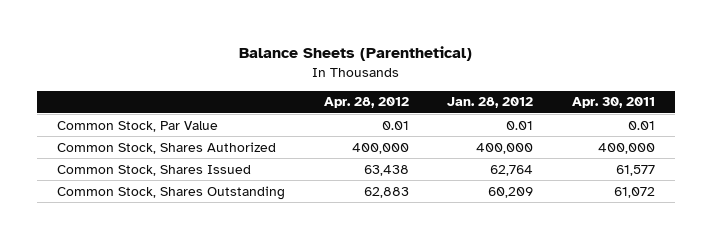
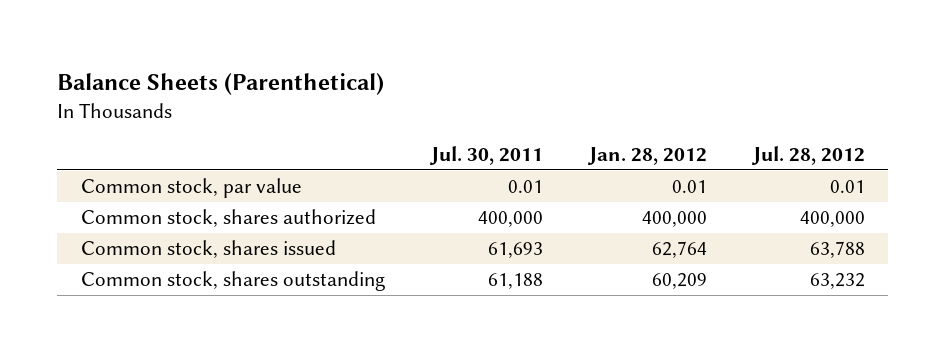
- | Apr. 28, 2012 | Jan. 28, 2012 | Apr. 30, 2011
+ | Jul. 30, 2011 | Jan. 28, 2012 | Jul. 28, 2012
- Common Stock, Par Value | 0.01 | 0.01 | 0.01
- Common Stock, Shares Authorized | 400,000 | 400,000 | 400,000
- Common Stock, Shares Issued | 63,438 | 62,764 | 61,577
- Common Stock, Shares Outstanding | 62,883 | 60,209 | 61,072
+ Common stock, par value | 0.01 | 0.01 | 0.01
+ Common stock, shares authorized | 400,000 | 400,000 | 400,000
+ Common stock, shares issued | 61,693 | 62,764 | 63,788
+ Common stock, shares outstanding | 61,188 | 60,209 | 63,232

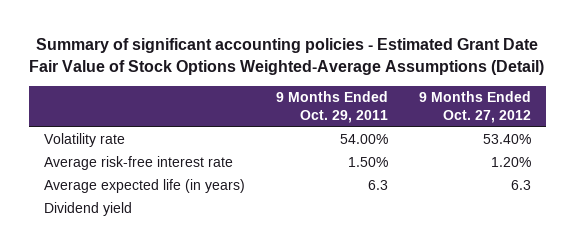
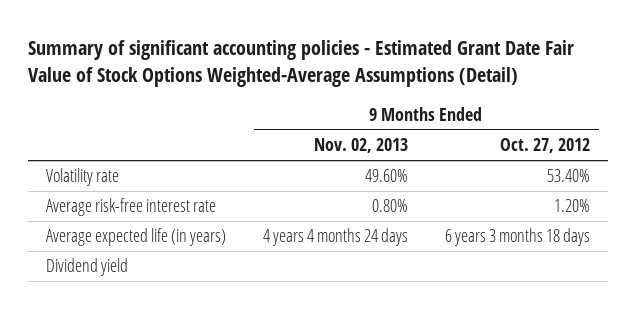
- | 9 Months Ended Oct. 29, 2011 | 9 Months Ended Oct. 27, 2012
+ | 9 Months Ended Nov. 02, 2013 | 9 Months Ended Oct. 27, 2012
- Average expected life (in years) | 6.3 | 6.3
+ Average expected life (in years) | 4 years 4 months 24 days | 6 years 3 months 18 days

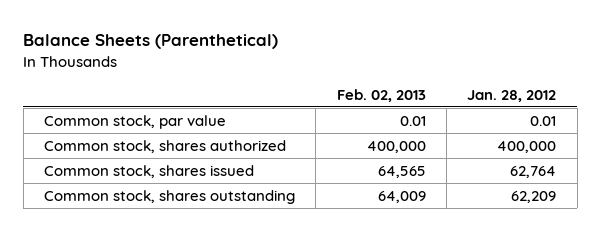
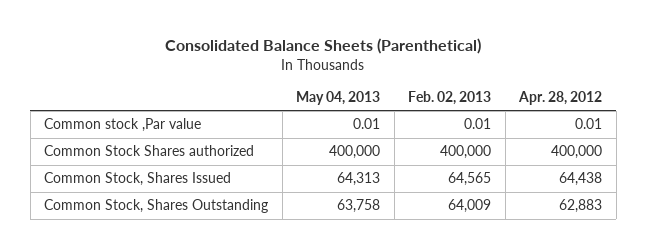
- Balance Sheets (Parenthetical)
+ Consolidated Balance Sheets (Parenthetical)
- | Feb. 02, 2013 | Jan. 28, 2012
+ | May 04, 2013 | Feb. 02, 2013 | Apr. 28, 2012
- Common stock, par value | 0.01 | 0.01
- Common stock, shares authorized | 400,000 | 400,000
- Common stock, shares issued | 64,565 | 62,764
- Common stock, shares outstanding | 64,009 | 62,209
+ Common stock ,Par value | 0.01 | 0.01 | 0.01
+ Common Stock Shares authorized | 400,000 | 400,000 | 400,000
+ Common Stock, Shares Issued | 64,313 | 64,565 | 64,438
+ Common Stock, Shares Outstanding | 63,758 | 64,009 | 62,883

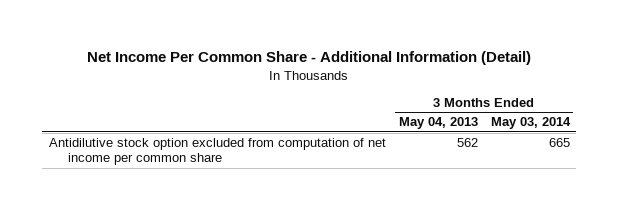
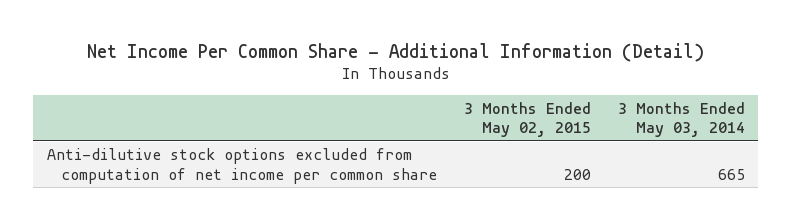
- | 3 Months Ended May 04, 2013 | 3 Months Ended May 03, 2014
+ | 3 Months Ended May 02, 2015 | 3 Months Ended May 03, 2014
- Antidilutive stock option excluded from computation of net income per common share | 562 | 665
+ Anti-dilutive stock options excluded from computation of net income per common share | 200 | 665

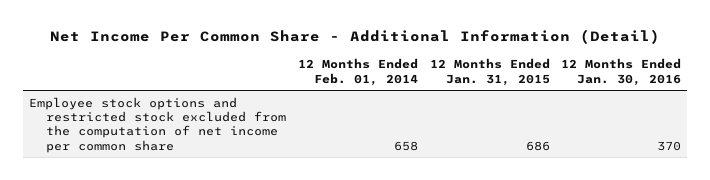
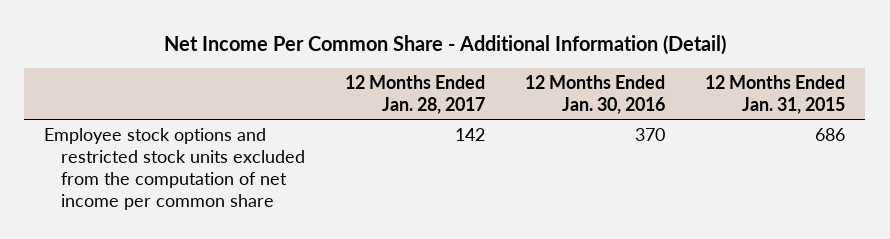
- | 12 Months Ended Feb. 01, 2014 | 12 Months Ended Jan. 31, 2015 | 12 Months Ended Jan. 30, 2016
+ | 12 Months Ended Jan. 28, 2017 | 12 Months Ended Jan. 30, 2016 | 12 Months Ended Jan. 31, 2015
- Employee stock options and restricted stock excluded from the computation of net income per common share | 658 | 686 | 370
+ Employee stock options and restricted stock units excluded from the computation of net income per common share | 142 | 370 | 686

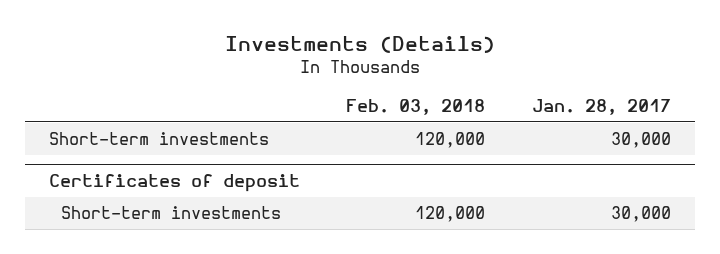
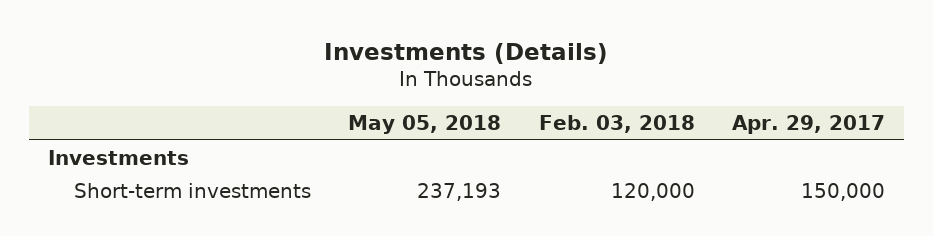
- | Feb. 03, 2018 | Jan. 28, 2017
+ | May 05, 2018 | Feb. 03, 2018 | Apr. 29, 2017
- Short-term investments | 120,000 | 30,000
- Certificates of deposit
+ Investments

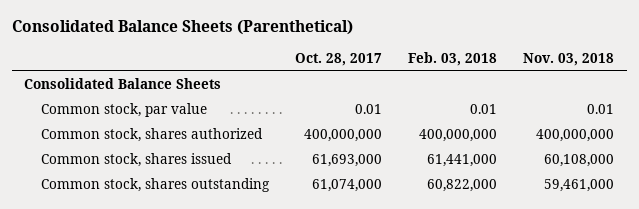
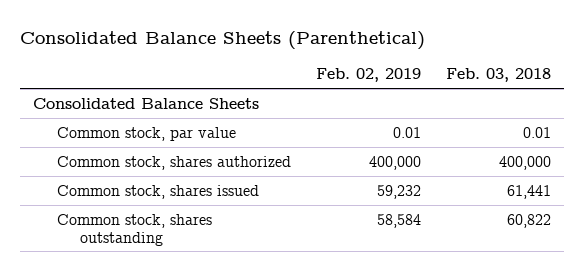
- | Oct. 28, 2017 | Feb. 03, 2018 | Nov. 03, 2018
+ | Feb. 02, 2019 | Feb. 03, 2018
- Common stock, shares authorized | 400,000,000 | 400,000,000 | 400,000,000
- Common stock, shares issued | 61,693,000 | 61,441,000 | 60,108,000
- Common stock, shares outstanding | 61,074,000 | 60,822,000 | 59,461,000
+ Common stock, shares authorized | 400,000 | 400,000
+ Common stock, shares issued | 59,232 | 61,441
+ Common stock, shares outstanding | 58,584 | 60,822

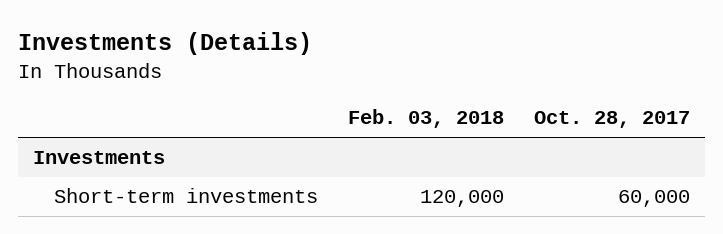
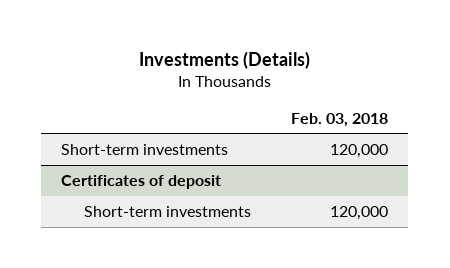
- | Feb. 03, 2018 | Oct. 28, 2017
+ | Feb. 03, 2018
- Investments
+ Certificates of deposit
+ Short-term investments | 120,000

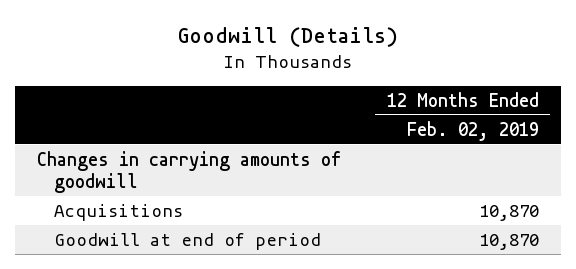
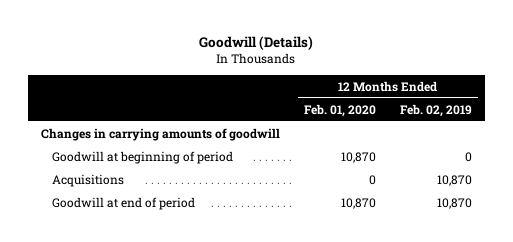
- | 12 Months Ended Feb. 02, 2019
+ | 12 Months Ended Feb. 01, 2020 | 12 Months Ended Feb. 02, 2019
+ Goodwill at beginning of period | 10,870 | 0

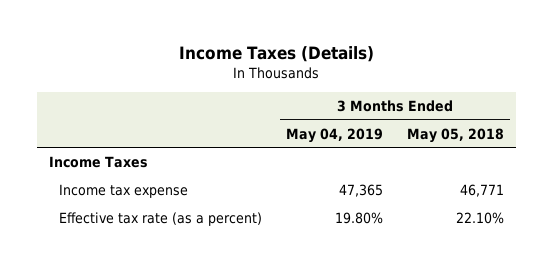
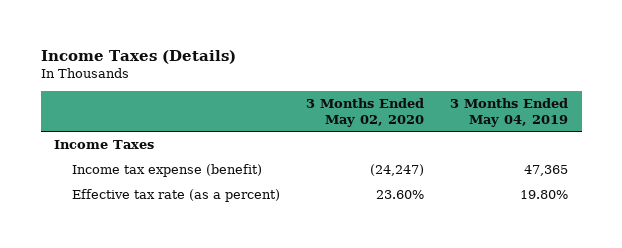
- | 3 Months Ended May 04, 2019 | 3 Months Ended May 05, 2018
+ | 3 Months Ended May 02, 2020 | 3 Months Ended May 04, 2019
- Income tax expense | 47,365 | 46,771
+ Income tax expense (benefit) | (24,247) | 47,365

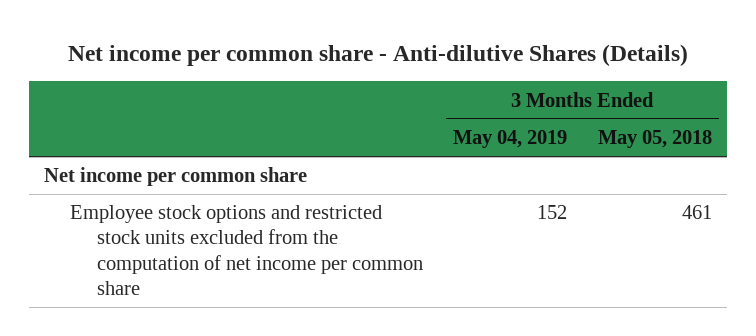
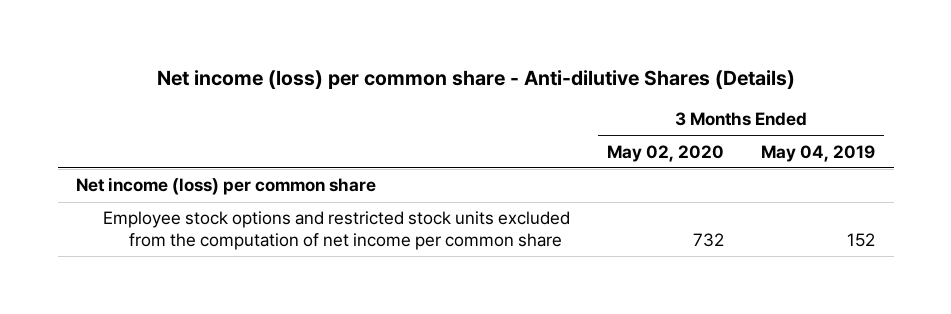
- Net income per common share - Anti-dilutive Shares (Details)
+ Net income (loss) per common share - Anti-dilutive Shares (Details)
- | 3 Months Ended May 04, 2019 | 3 Months Ended May 05, 2018
+ | 3 Months Ended May 02, 2020 | 3 Months Ended May 04, 2019
- Net income per common share
+ Net income (loss) per common share

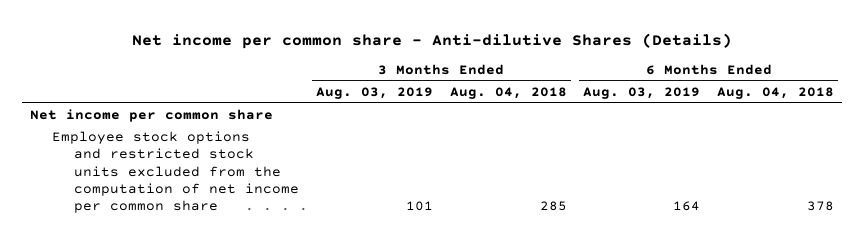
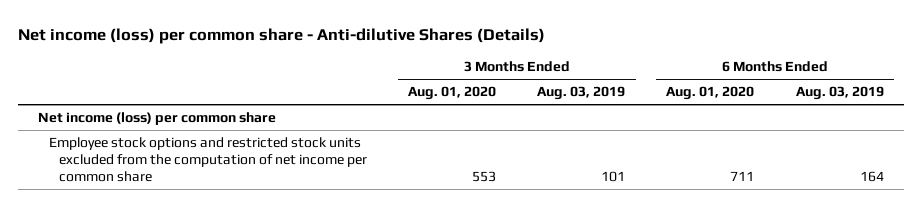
- Net income per common share - Anti-dilutive Shares (Details)
+ Net income (loss) per common share - Anti-dilutive Shares (Details)
- | 3 Months Ended Aug. 03, 2019 | 3 Months Ended Aug. 04, 2018 | 6 Months Ended Aug. 03, 2019 | 6 Months Ended Aug. 04, 2018
+ | 3 Months Ended Aug. 01, 2020 | 3 Months Ended Aug. 03, 2019 | 6 Months Ended Aug. 01, 2020 | 6 Months Ended Aug. 03, 2019
- Net income per common share
+ Net income (loss) per common share

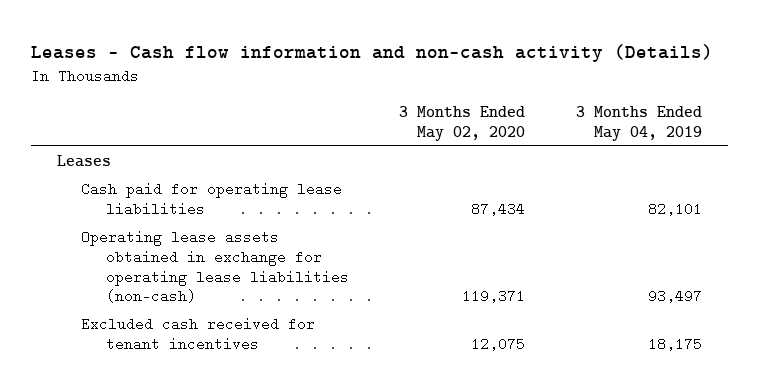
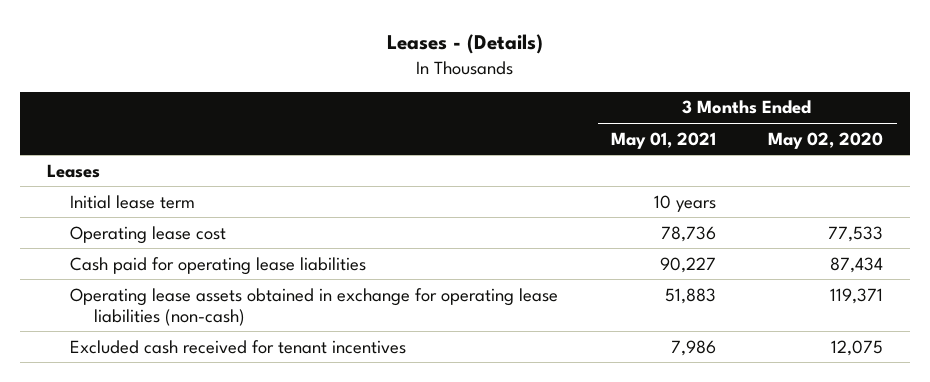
- Leases - Cash flow information and non-cash activity (Details)
+ Leases - (Details)
- | 3 Months Ended May 02, 2020 | 3 Months Ended May 04, 2019
+ | 3 Months Ended May 01, 2021 | 3 Months Ended May 02, 2020
+ Initial lease term | 10 years |
+ Operating lease cost | 78,736 | 77,533

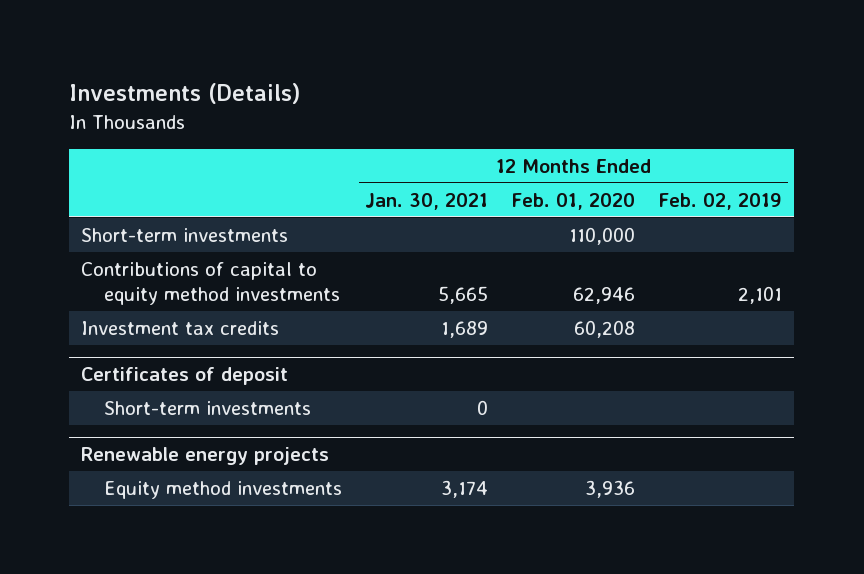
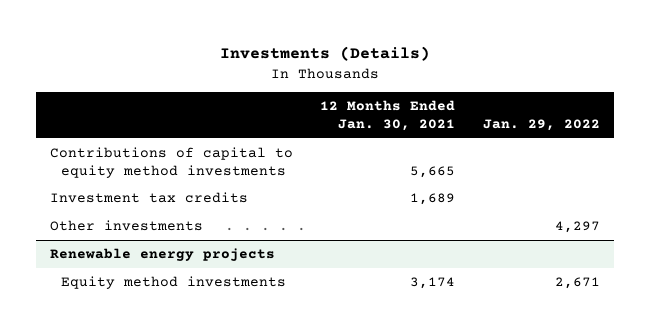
- | 12 Months Ended Jan. 30, 2021 | 12 Months Ended Feb. 01, 2020 | 12 Months Ended Feb. 02, 2019
+ | 12 Months Ended Jan. 30, 2021 | Jan. 29, 2022
- Short-term investments | | 110,000 |
- Certificates of deposit
- Short-term investments | 0 | |
+ Other investments | | 4,297

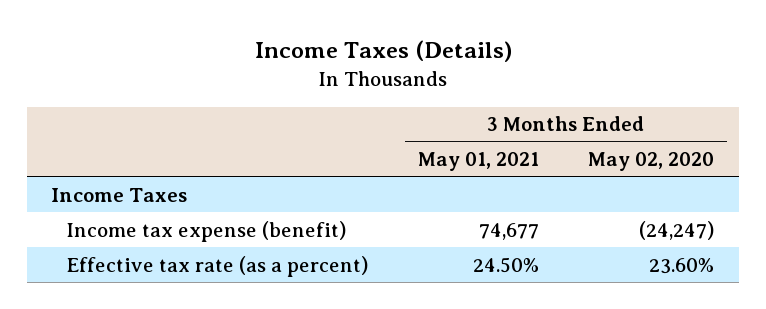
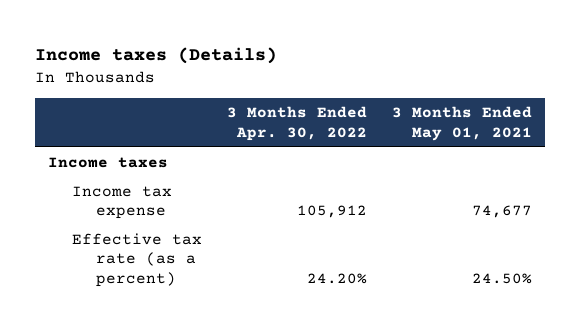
- Income Taxes (Details)
+ Income taxes (Details)
- | 3 Months Ended May 01, 2021 | 3 Months Ended May 02, 2020
+ | 3 Months Ended Apr. 30, 2022 | 3 Months Ended May 01, 2021
- Income Taxes
- Income tax expense (benefit) | 74,677 | (24,247)
+ Income taxes
+ Income tax expense | 105,912 | 74,677

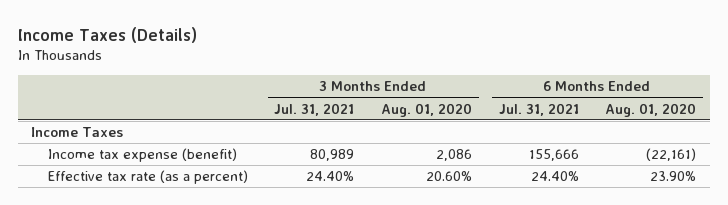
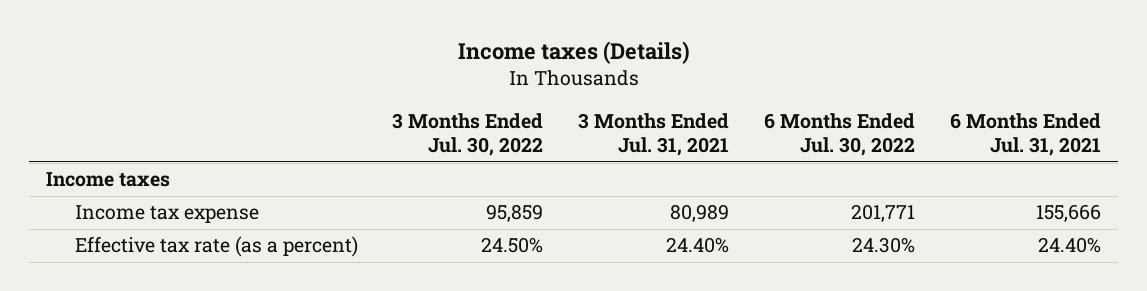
- Income Taxes (Details)
+ Income taxes (Details)
- | 3 Months Ended Jul. 31, 2021 | 3 Months Ended Aug. 01, 2020 | 6 Months Ended Jul. 31, 2021 | 6 Months Ended Aug. 01, 2020
+ | 3 Months Ended Jul. 30, 2022 | 3 Months Ended Jul. 31, 2021 | 6 Months Ended Jul. 30, 2022 | 6 Months Ended Jul. 31, 2021
- Income Taxes
- Income tax expense (benefit) | 80,989 | 2,086 | 155,666 | (22,161)
+ Income taxes
+ Income tax expense | 95,859 | 80,989 | 201,771 | 155,666

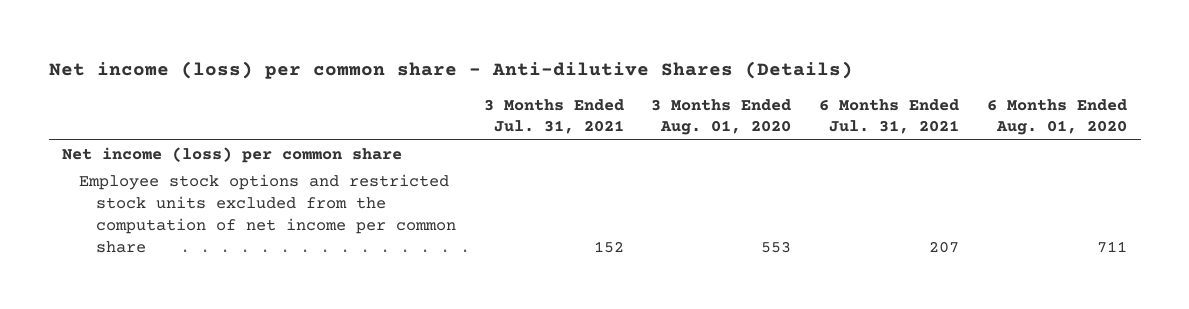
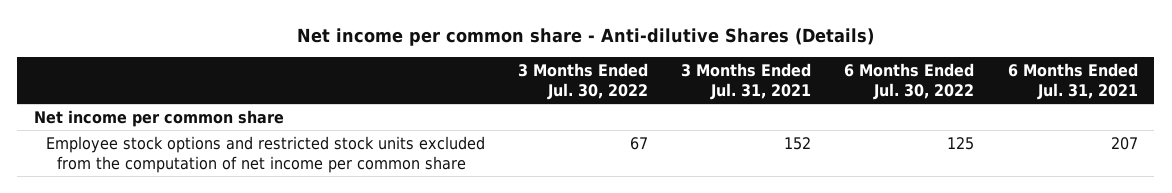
- Net income (loss) per common share - Anti-dilutive Shares (Details)
+ Net income per common share - Anti-dilutive Shares (Details)
- | 3 Months Ended Jul. 31, 2021 | 3 Months Ended Aug. 01, 2020 | 6 Months Ended Jul. 31, 2021 | 6 Months Ended Aug. 01, 2020
+ | 3 Months Ended Jul. 30, 2022 | 3 Months Ended Jul. 31, 2021 | 6 Months Ended Jul. 30, 2022 | 6 Months Ended Jul. 31, 2021
- Net income (loss) per common share
+ Net income per common share

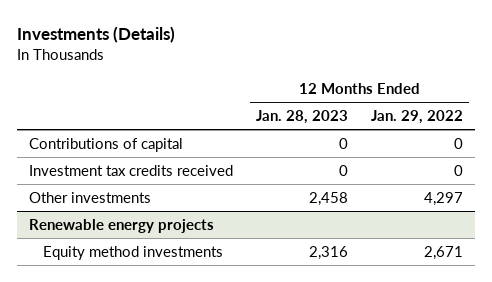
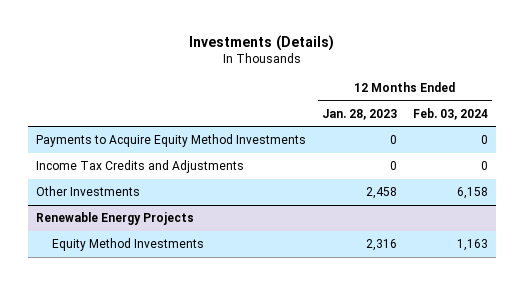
- | 12 Months Ended Jan. 28, 2023 | 12 Months Ended Jan. 29, 2022
+ | 12 Months Ended Jan. 28, 2023 | 12 Months Ended Feb. 03, 2024
- Contributions of capital | 0 | 0
- Investment tax credits received | 0 | 0
- Other investments | 2,458 | 4,297
- Renewable energy projects
- Equity method investments | 2,316 | 2,671
+ Payments to Acquire Equity Method Investments | 0 | 0
+ Income Tax Credits and Adjustments | 0 | 0
+ Other Investments | 2,458 | 6,158
+ Renewable Energy Projects
+ Equity Method Investments | 2,316 | 1,163

